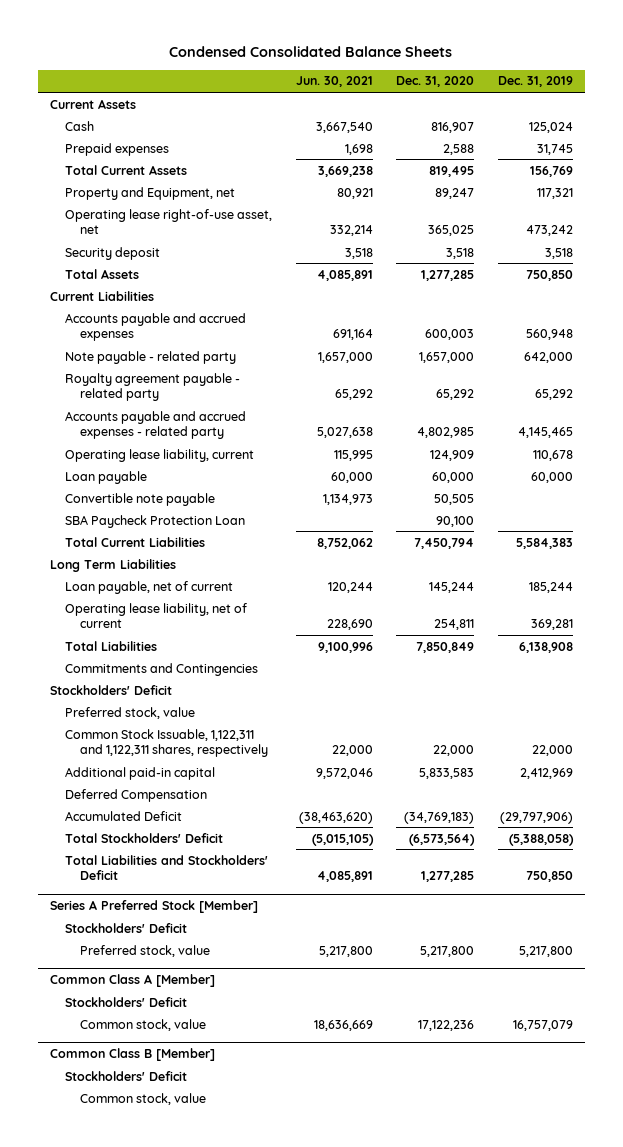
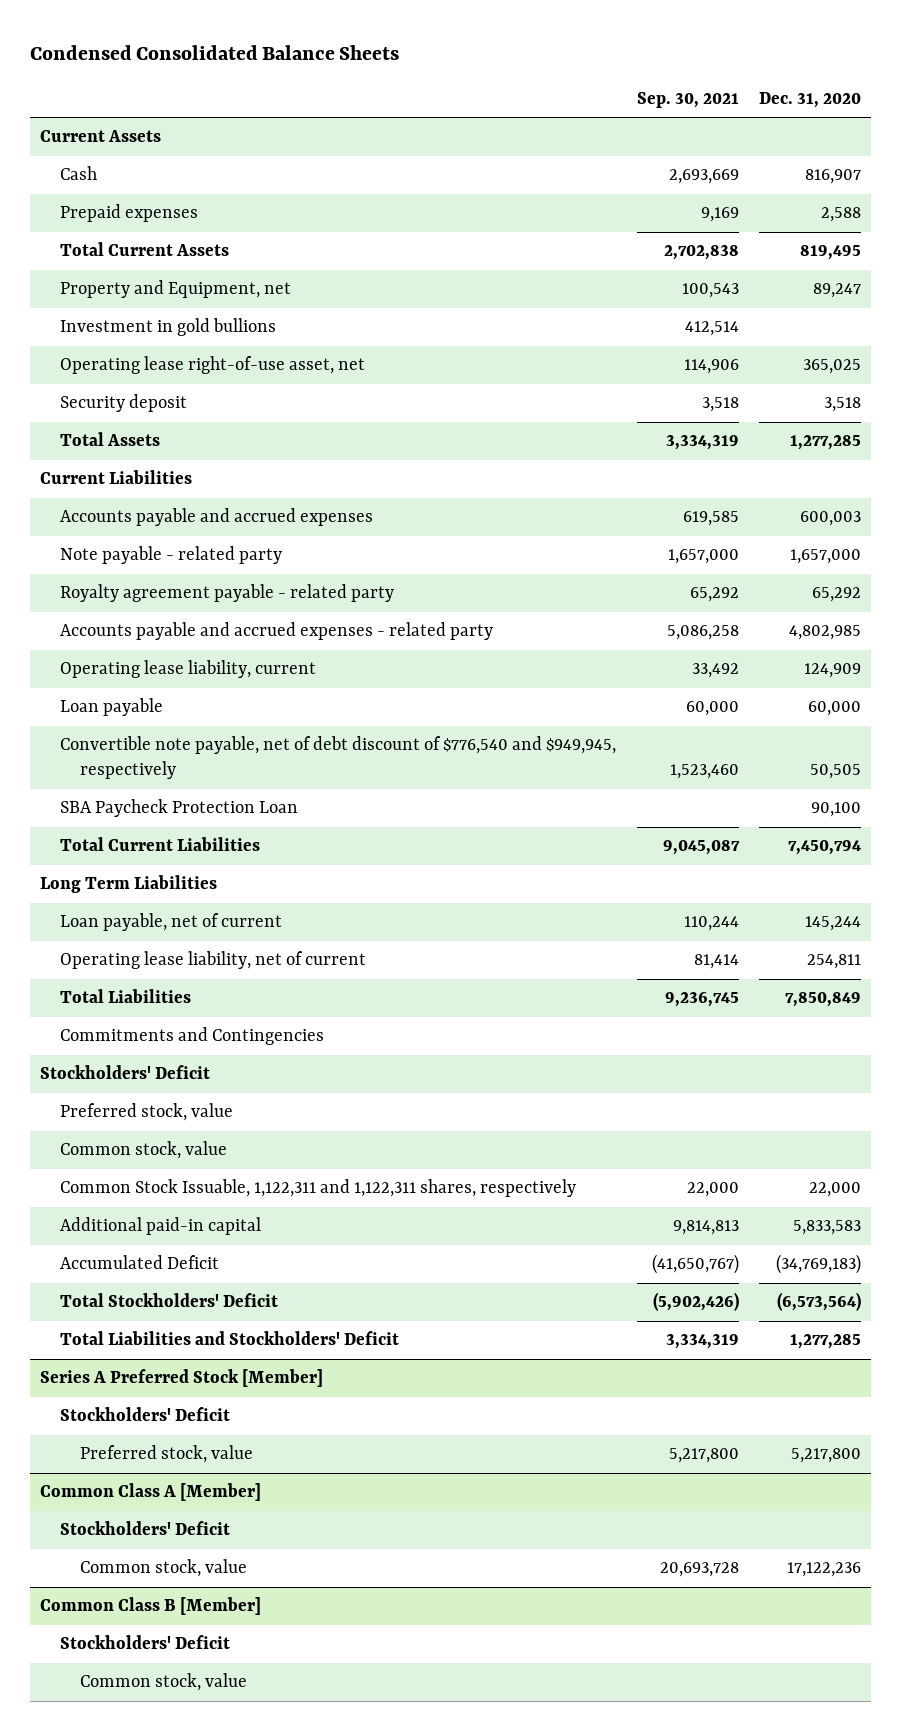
- | Jun. 30, 2021 | Dec. 31, 2020 | Dec. 31, 2019
+ | Sep. 30, 2021 | Dec. 31, 2020
+ Investment in gold bullions | 412,514 |
- Convertible note payable | 1,134,973 | 50,505 |
+ Convertible note payable, net of debt discount of $776,540 and $949,945, respectively | 1,523,460 | 50,505
+ Common stock, value
- Deferred Compensation

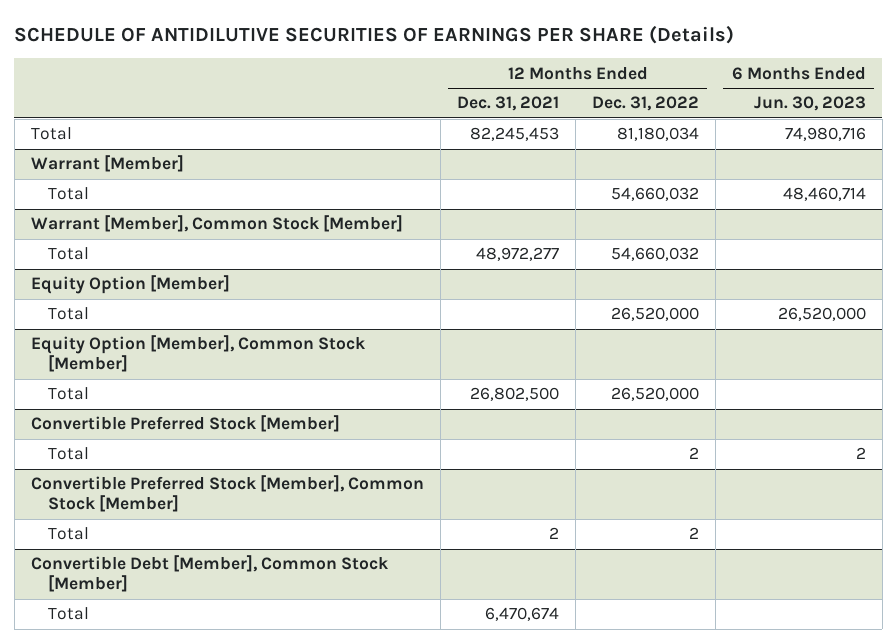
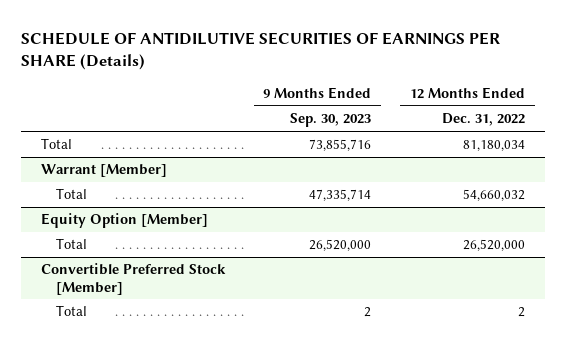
- | 12 Months Ended Dec. 31, 2021 | 12 Months Ended Dec. 31, 2022 | 6 Months Ended Jun. 30, 2023
+ | 9 Months Ended Sep. 30, 2023 | 12 Months Ended Dec. 31, 2022
- Warrant [Member], Common Stock [Member]
- Total | 48,972,277 | 54,660,032 |
- Equity Option [Member], Common Stock [Member]
- Total | 26,802,500 | 26,520,000 |
- Convertible Preferred Stock [Member], Common Stock [Member]
- Total | 2 | 2 |
- Convertible Debt [Member], Common Stock [Member]
- Total | 6,470,674 | |

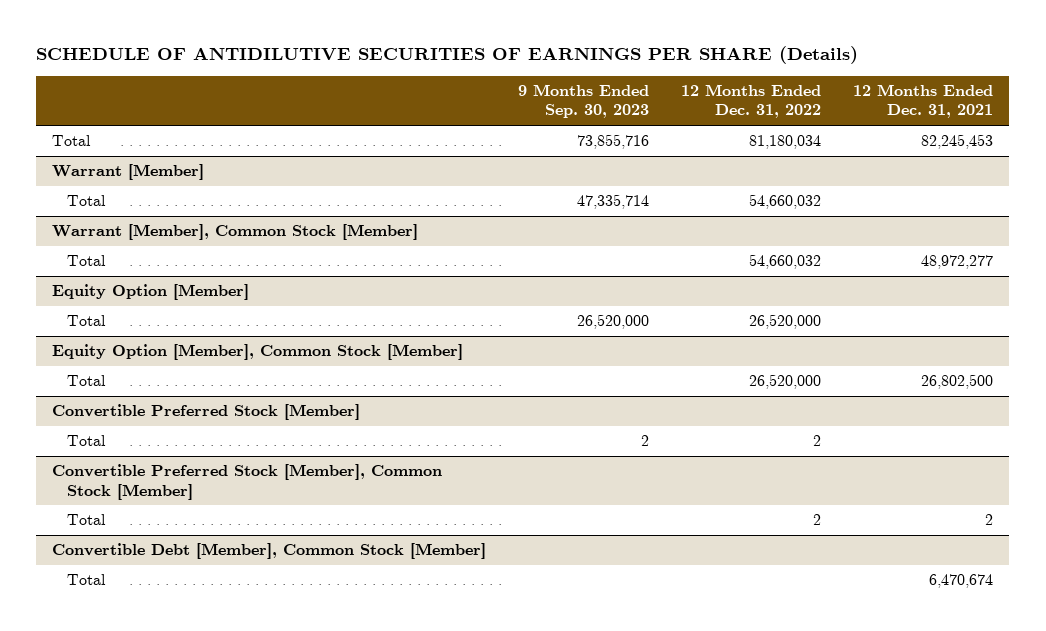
- | 9 Months Ended Sep. 30, 2023 | 12 Months Ended Dec. 31, 2022
+ | 9 Months Ended Sep. 30, 2023 | 12 Months Ended Dec. 31, 2022 | 12 Months Ended Dec. 31, 2021
+ Warrant [Member], Common Stock [Member]
+ Total | | 54,660,032 | 48,972,277
+ Equity Option [Member], Common Stock [Member]
+ Total | | 26,520,000 | 26,802,500
+ Convertible Preferred Stock [Member], Common Stock [Member]
+ Total | | 2 | 2
+ Convertible Debt [Member], Common Stock [Member]
+ Total | | | 6,470,674

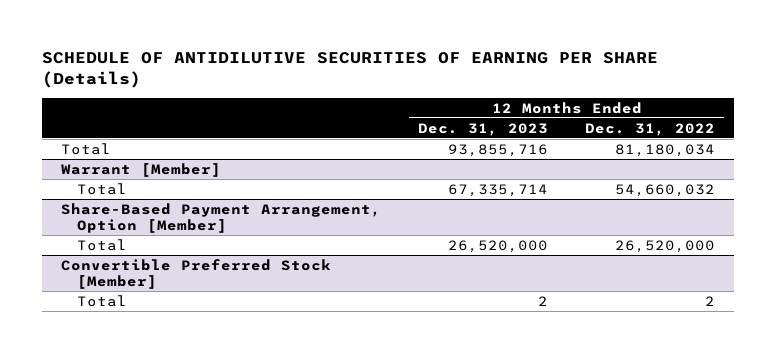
- SCHEDULE OF ANTIDILUTIVE SECURITIES OF EARNINGS PER SHARE (Details)
+ SCHEDULE OF ANTIDILUTIVE SECURITIES OF EARNING PER SHARE (Details)
- | 9 Months Ended Sep. 30, 2023 | 12 Months Ended Dec. 31, 2022 | 12 Months Ended Dec. 31, 2021
+ | 12 Months Ended Dec. 31, 2023 | 12 Months Ended Dec. 31, 2022
- Warrant [Member], Common Stock [Member]
- Total | | 54,660,032 | 48,972,277
- Equity Option [Member]
- Total | 26,520,000 | 26,520,000 |
- Equity Option [Member], Common Stock [Member]
+ Share-Based Payment Arrangement, Option [Member]
- Convertible Preferred Stock [Member], Common Stock [Member]
- Total | | 2 | 2
- Convertible Debt [Member], Common Stock [Member]
- Total | | | 6,470,674

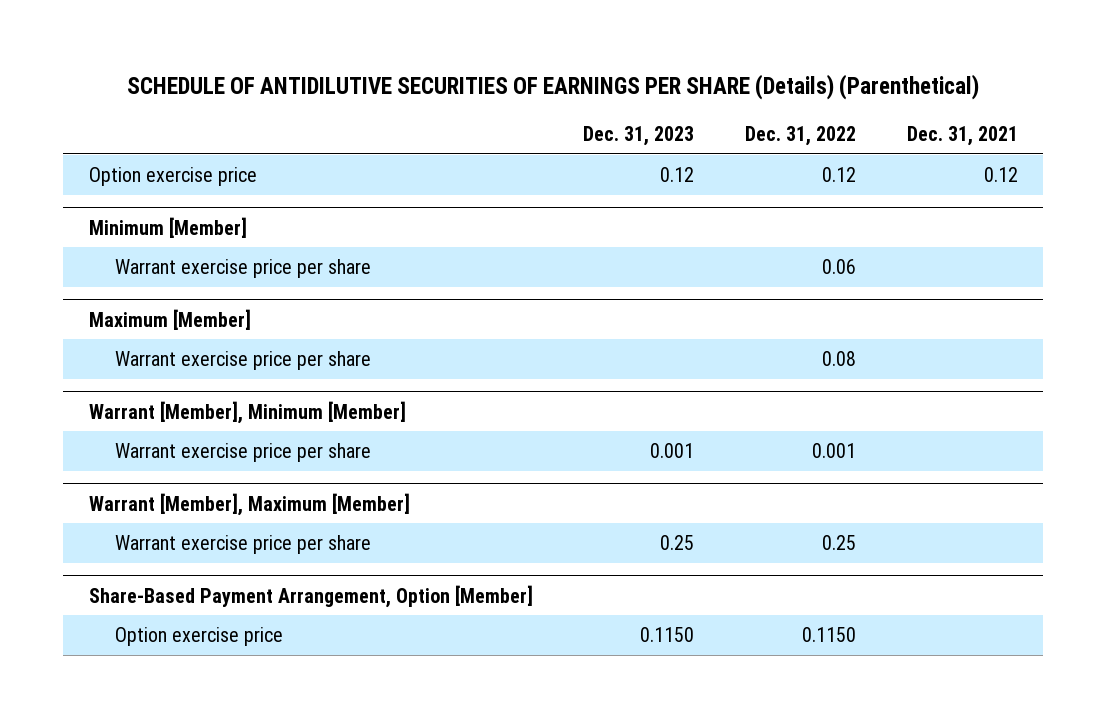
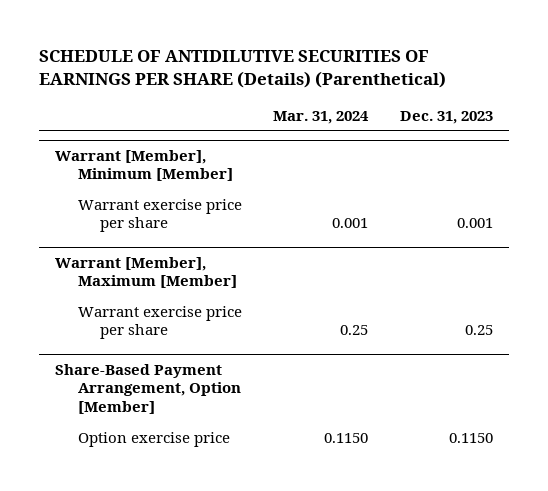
- | Dec. 31, 2023 | Dec. 31, 2022 | Dec. 31, 2021
+ | Mar. 31, 2024 | Dec. 31, 2023
- Option exercise price | 0.12 | 0.12 | 0.12
- Minimum [Member]
- Warrant exercise price per share | | 0.06 |
- Maximum [Member]
- Warrant exercise price per share | | 0.08 |

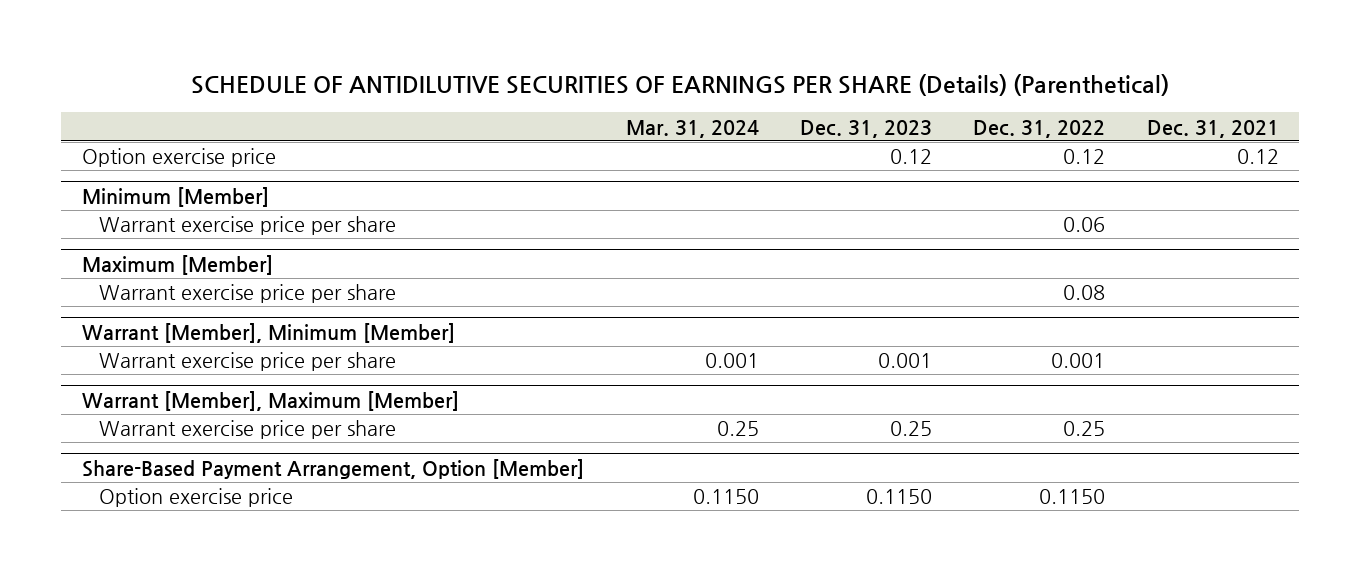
- | Mar. 31, 2024 | Dec. 31, 2023
+ | Mar. 31, 2024 | Dec. 31, 2023 | Dec. 31, 2022 | Dec. 31, 2021
+ Option exercise price | | 0.12 | 0.12 | 0.12
+ Minimum [Member]
+ Warrant exercise price per share | | | 0.06 |
+ Maximum [Member]
+ Warrant exercise price per share | | | 0.08 |

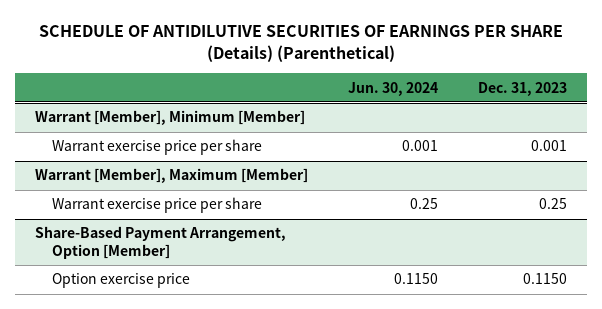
- | Mar. 31, 2024 | Dec. 31, 2023 | Dec. 31, 2022 | Dec. 31, 2021
+ | Jun. 30, 2024 | Dec. 31, 2023
- Option exercise price | | 0.12 | 0.12 | 0.12
- Minimum [Member]
- Warrant exercise price per share | | | 0.06 |
- Maximum [Member]
- Warrant exercise price per share | | | 0.08 |

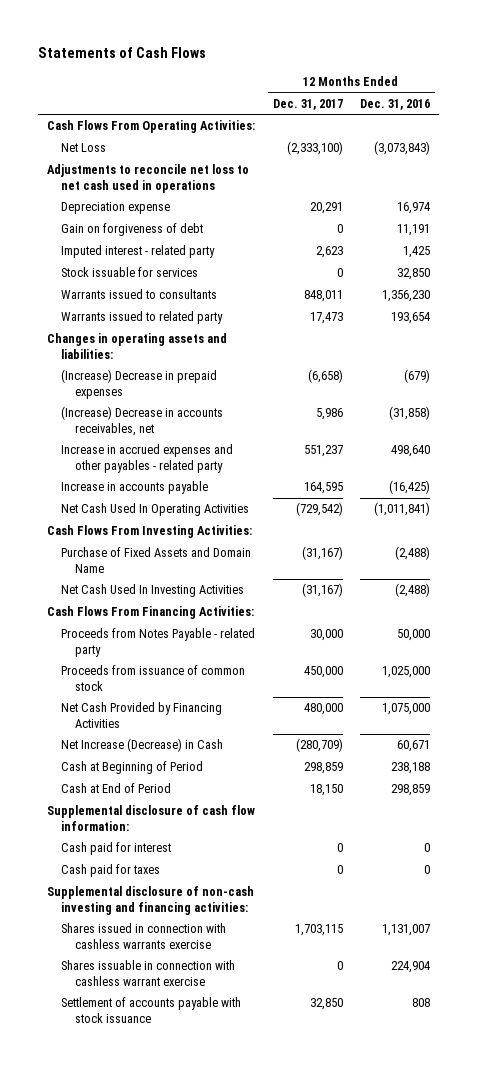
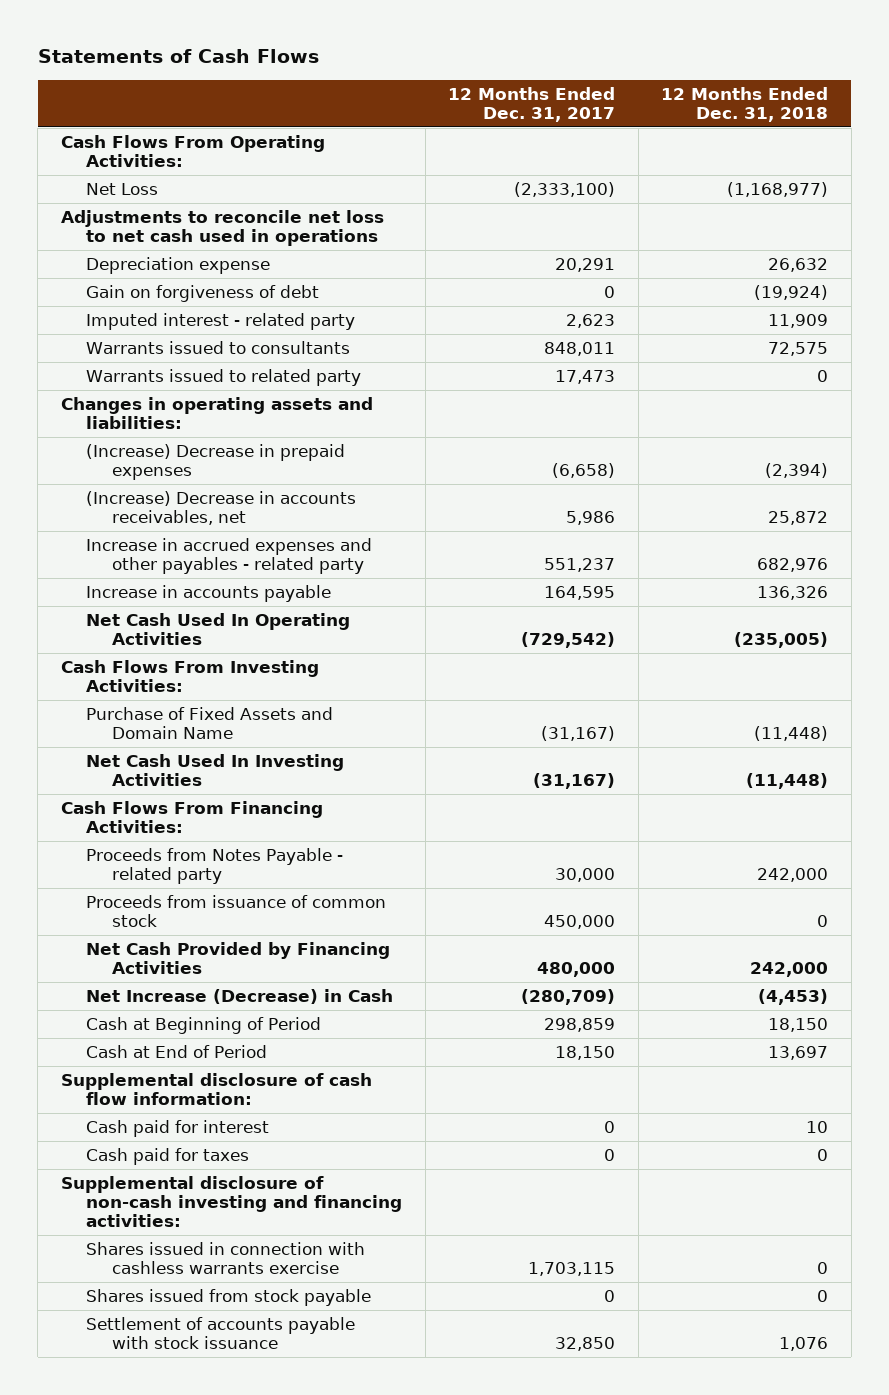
- | 12 Months Ended Dec. 31, 2017 | 12 Months Ended Dec. 31, 2016
+ | 12 Months Ended Dec. 31, 2017 | 12 Months Ended Dec. 31, 2018
- Stock issuable for services | 0 | 32,850
- Shares issuable in connection with cashless warrant exercise | 0 | 224,904
+ Shares issued from stock payable | 0 | 0

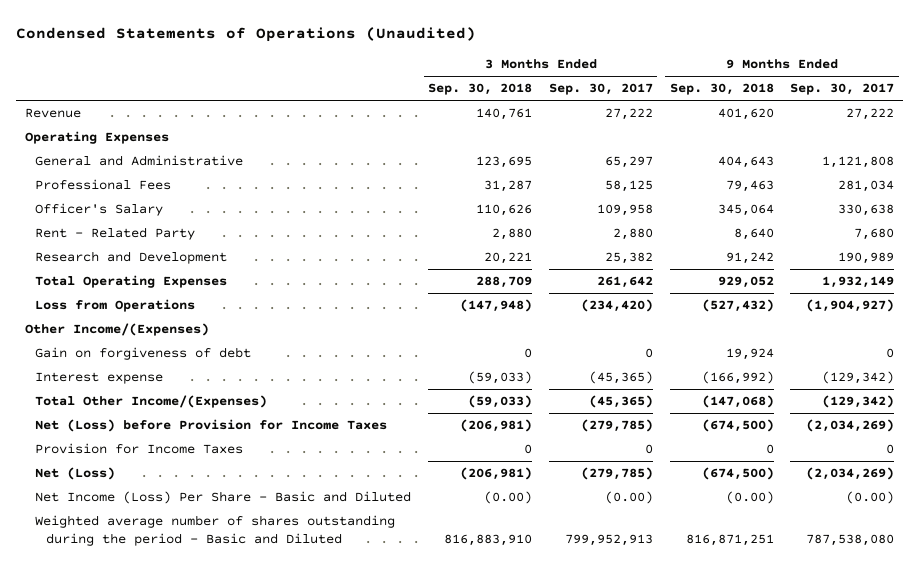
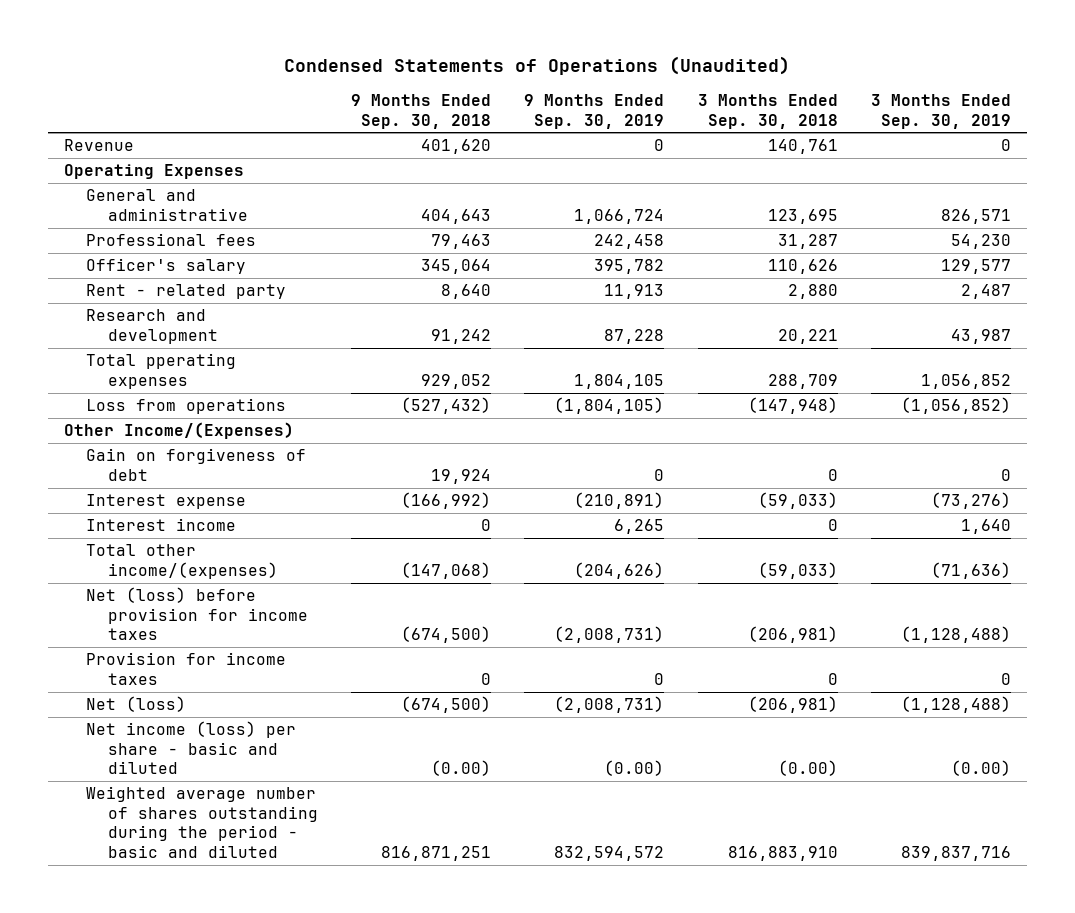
- | 3 Months Ended Sep. 30, 2018 | 3 Months Ended Sep. 30, 2017 | 9 Months Ended Sep. 30, 2018 | 9 Months Ended Sep. 30, 2017
+ | 9 Months Ended Sep. 30, 2018 | 9 Months Ended Sep. 30, 2019 | 3 Months Ended Sep. 30, 2018 | 3 Months Ended Sep. 30, 2019
- General and Administrative | 123,695 | 65,297 | 404,643 | 1,121,808
- Professional Fees | 31,287 | 58,125 | 79,463 | 281,034
- Officer's Salary | 110,626 | 109,958 | 345,064 | 330,638
- Rent - Related Party | 2,880 | 2,880 | 8,640 | 7,680
- Research and Development | 20,221 | 25,382 | 91,242 | 190,989
- Total Operating Expenses | 288,709 | 261,642 | 929,052 | 1,932,149
- Loss from Operations | (147,948) | (234,420) | (527,432) | (1,904,927)
+ General and administrative | 404,643 | 1,066,724 | 123,695 | 826,571
+ Professional fees | 79,463 | 242,458 | 31,287 | 54,230
+ Officer's salary | 345,064 | 395,782 | 110,626 | 129,577
+ Rent - related party | 8,640 | 11,913 | 2,880 | 2,487
+ Research and development | 91,242 | 87,228 | 20,221 | 43,987
+ Total pperating expenses | 929,052 | 1,804,105 | 288,709 | 1,056,852
+ Loss from operations | (527,432) | (1,804,105) | (147,948) | (1,056,852)
- Total Other Income/(Expenses) | (59,033) | (45,365) | (147,068) | (129,342)
- Net (Loss) before Provision for Income Taxes | (206,981) | (279,785) | (674,500) | (2,034,269)
- Provision for Income Taxes | 0 | 0 | 0 | 0
- Net (Loss) | (206,981) | (279,785) | (674,500) | (2,034,269)
- Net Income (Loss) Per Share - Basic and Diluted | (0.00) | (0.00) | (0.00) | (0.00)
- Weighted average number of shares outstanding during the period - Basic and Diluted | 816,883,910 | 799,952,913 | 816,871,251 | 787,538,080
+ Interest income | 0 | 6,265 | 0 | 1,640
+ Total other income/(expenses) | (147,068) | (204,626) | (59,033) | (71,636)
+ Net (loss) before provision for income taxes | (674,500) | (2,008,731) | (206,981) | (1,128,488)
+ Provision for income taxes | 0 | 0 | 0 | 0
+ Net (loss) | (674,500) | (2,008,731) | (206,981) | (1,128,488)
+ Net income (loss) per share - basic and diluted | (0.00) | (0.00) | (0.00) | (0.00)
+ Weighted average number of shares outstanding during the period - basic and diluted | 816,871,251 | 832,594,572 | 816,883,910 | 839,837,716

